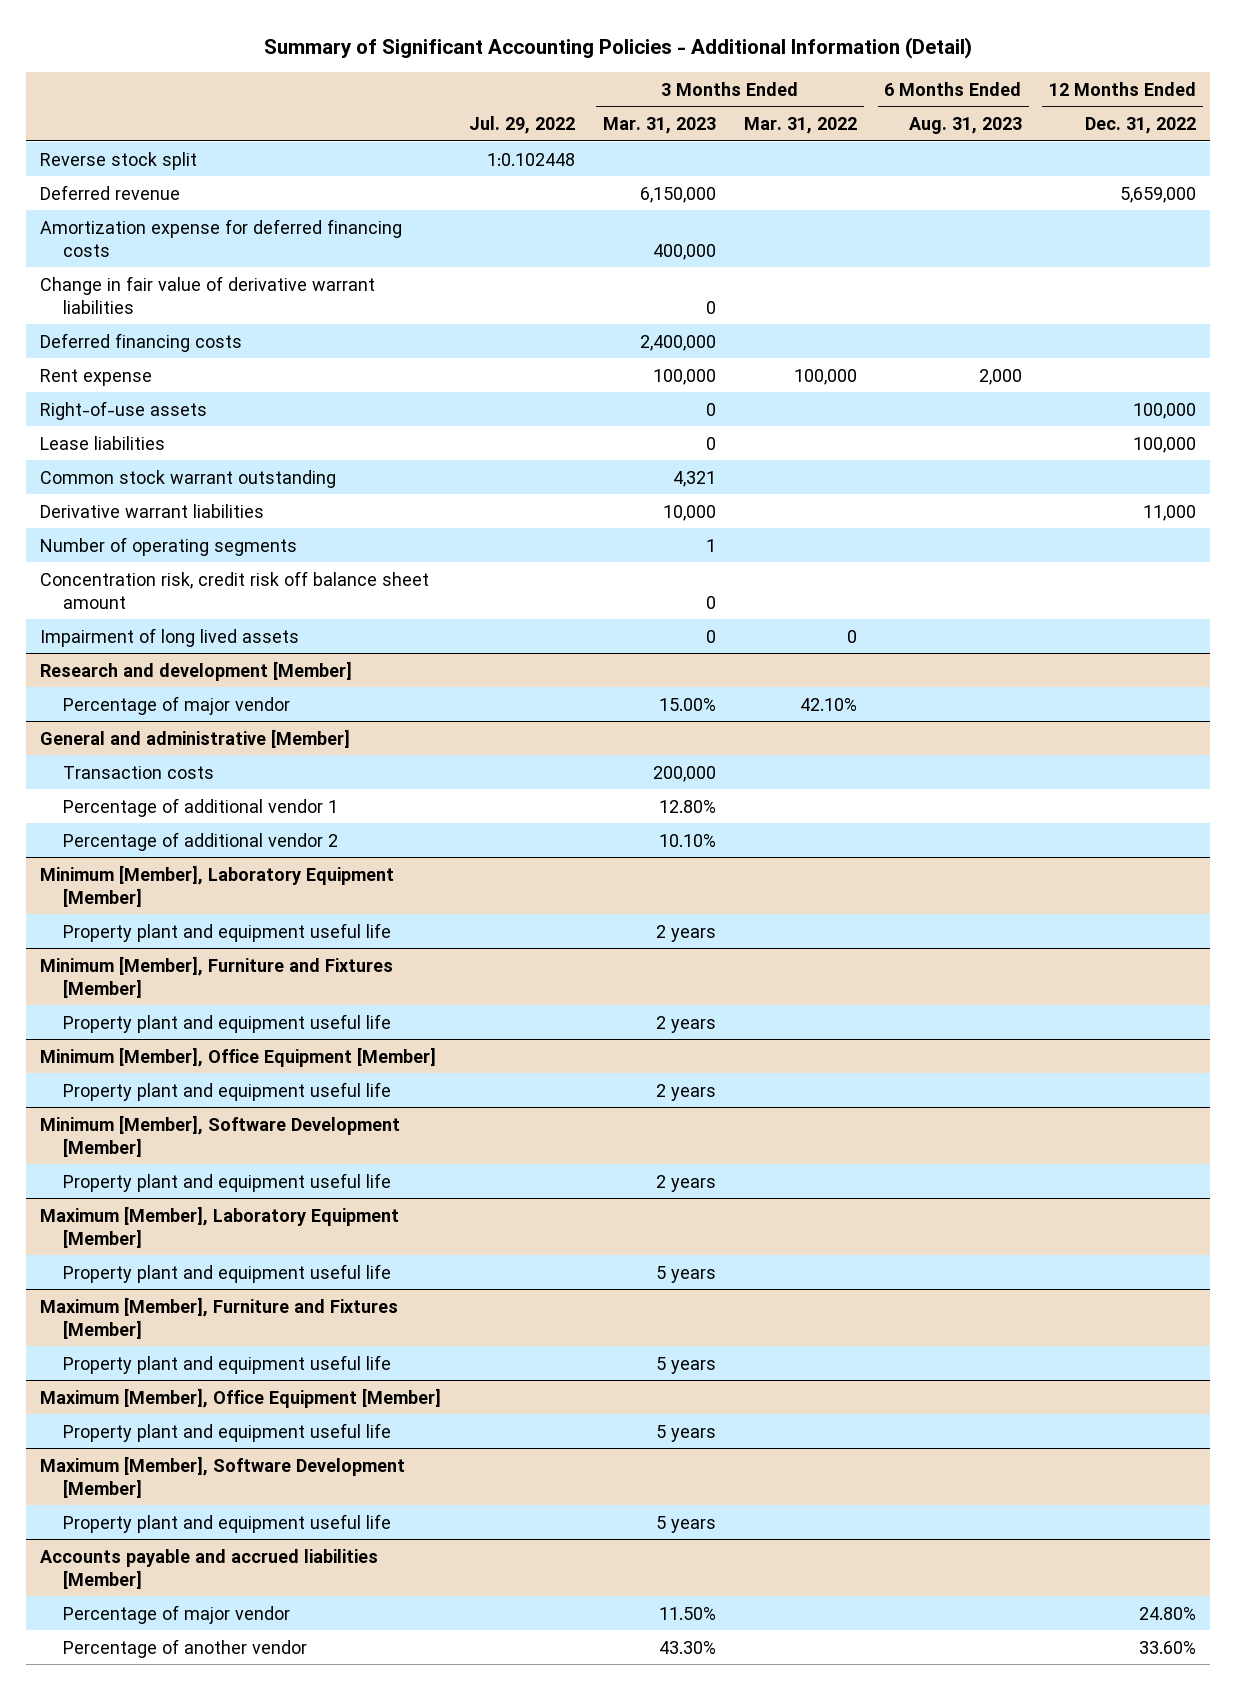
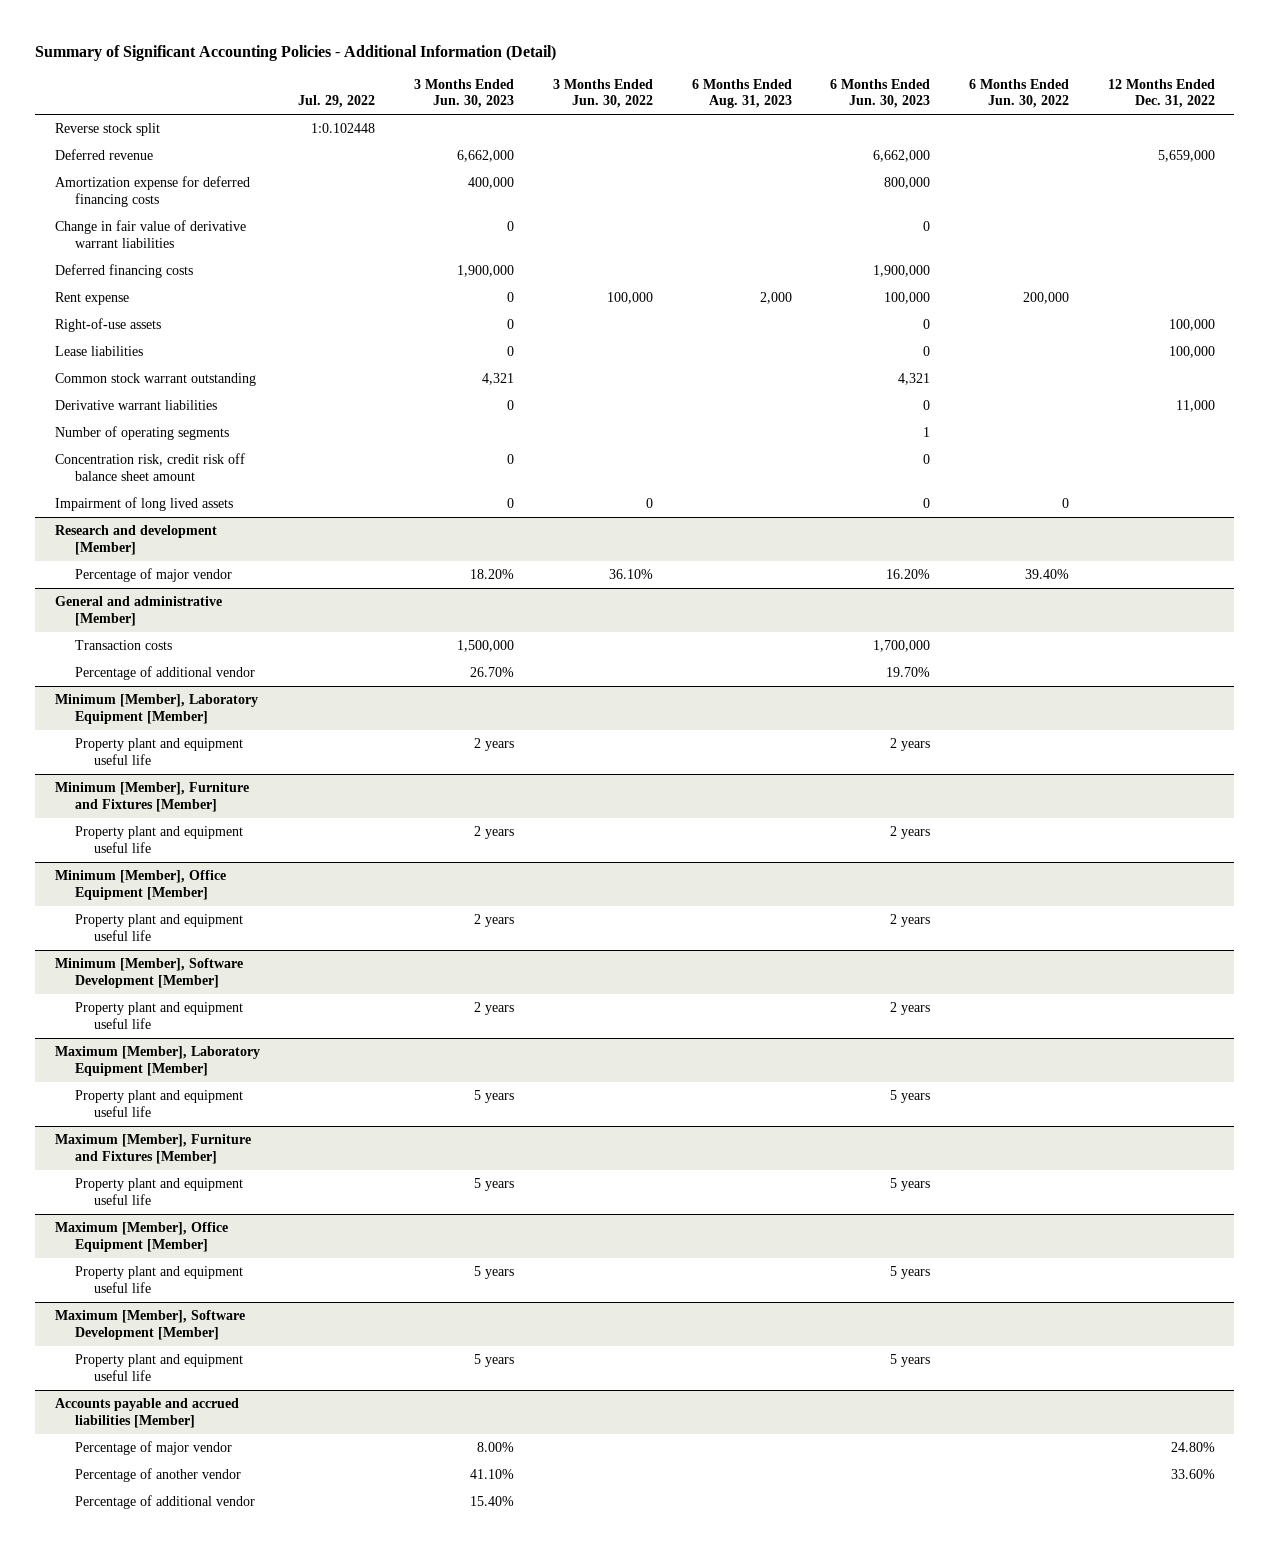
- | Jul. 29, 2022 | 3 Months Ended Mar. 31, 2023 | 3 Months Ended Mar. 31, 2022 | 6 Months Ended Aug. 31, 2023 | 12 Months Ended Dec. 31, 2022
+ | Jul. 29, 2022 | 3 Months Ended Jun. 30, 2023 | 3 Months Ended Jun. 30, 2022 | 6 Months Ended Aug. 31, 2023 | 6 Months Ended Jun. 30, 2023 | 6 Months Ended Jun. 30, 2022 | 12 Months Ended Dec. 31, 2022
@ General and administrative [Member]
- Percentage of additional vendor 1 | | 12.80% | | |
- Percentage of additional vendor 2 | | 10.10% | | |
+ Percentage of additional vendor | | 26.70% | | | 19.70% | |
@ Accounts payable and accrued liabilities [Member]
+ Percentage of additional vendor | | 15.40% | | | | |

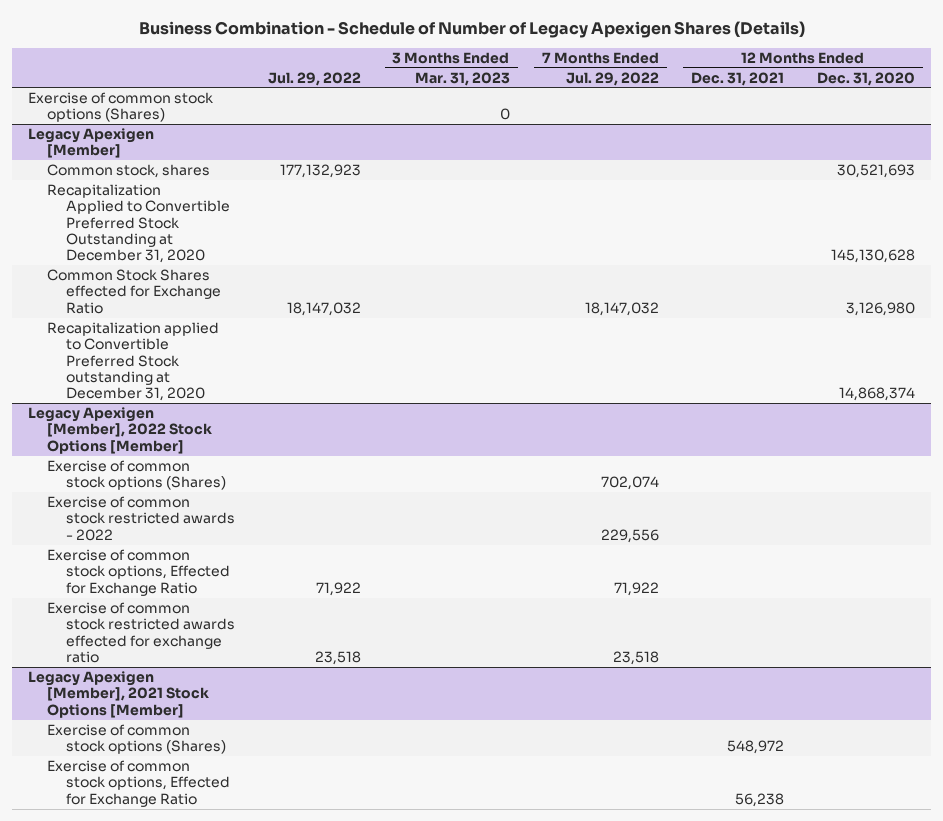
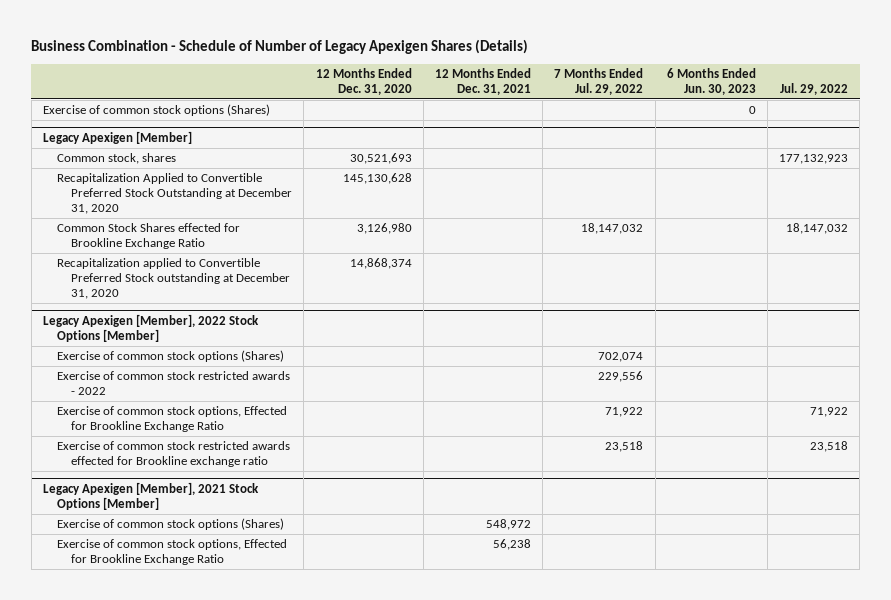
- | Jul. 29, 2022 | 3 Months Ended Mar. 31, 2023 | 7 Months Ended Jul. 29, 2022 | 12 Months Ended Dec. 31, 2021 | 12 Months Ended Dec. 31, 2020
+ | 12 Months Ended Dec. 31, 2020 | 12 Months Ended Dec. 31, 2021 | 7 Months Ended Jul. 29, 2022 | 6 Months Ended Jun. 30, 2023 | Jul. 29, 2022
@ Legacy Apexigen [Member]
- Common Stock Shares effected for Exchange Ratio | 18,147,032 | | 18,147,032 | | 3,126,980
+ Common Stock Shares effected for Brookline Exchange Ratio | 3,126,980 | | 18,147,032 | | 18,147,032
@ Legacy Apexigen [Member], 2022 Stock Options [Member]
- Exercise of common stock options, Effected for Exchange Ratio | 71,922 | | 71,922 | |
- Exercise of common stock restricted awards effected for exchange ratio | 23,518 | | 23,518 | |
+ Exercise of common stock options, Effected for Brookline Exchange Ratio | | | 71,922 | | 71,922
+ Exercise of common stock restricted awards effected for Brookline exchange ratio | | | 23,518 | | 23,518
@ Legacy Apexigen [Member], 2021 Stock Options [Member]
- Exercise of common stock options, Effected for Exchange Ratio | | | | 56,238 |
+ Exercise of common stock options, Effected for Brookline Exchange Ratio | | 56,238 | | |

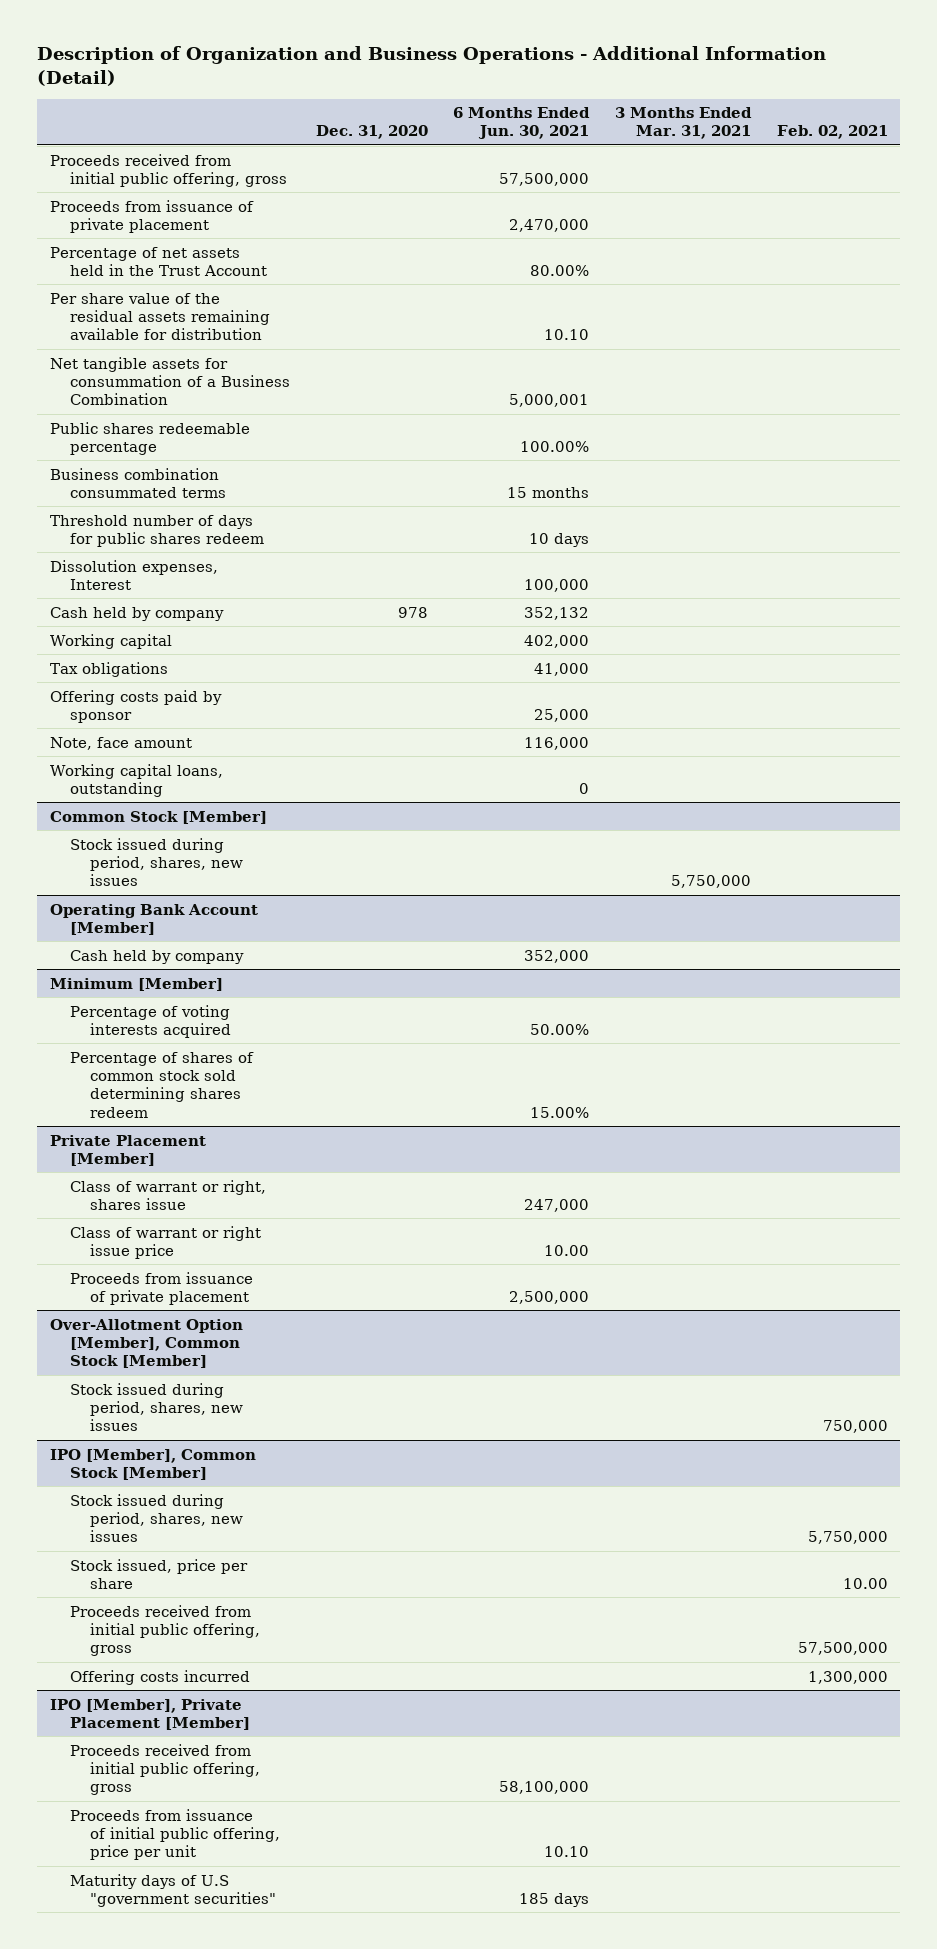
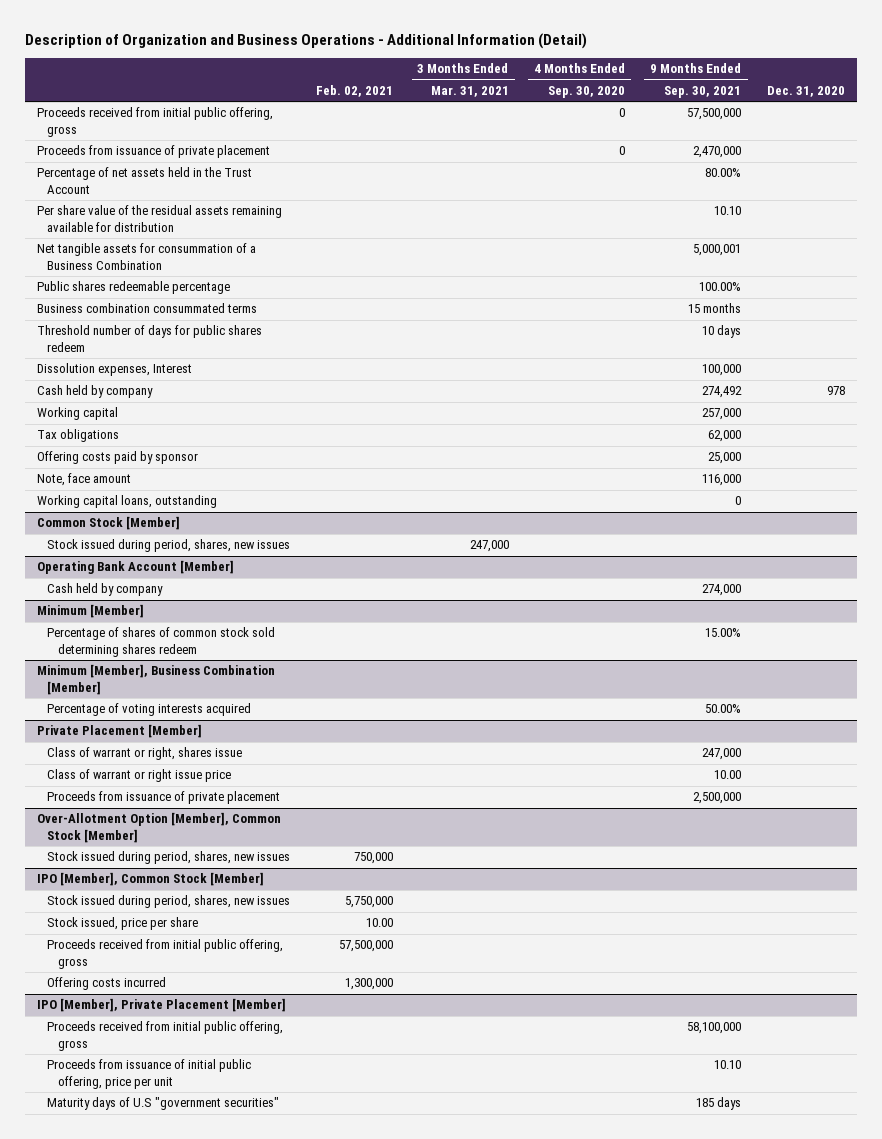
- | Dec. 31, 2020 | 6 Months Ended Jun. 30, 2021 | 3 Months Ended Mar. 31, 2021 | Feb. 02, 2021
+ | Feb. 02, 2021 | 3 Months Ended Mar. 31, 2021 | 4 Months Ended Sep. 30, 2020 | 9 Months Ended Sep. 30, 2021 | Dec. 31, 2020
@ Common Stock [Member]
- Stock issued during period, shares, new issues | | | 5,750,000 |
+ Stock issued during period, shares, new issues | | 247,000 | | |
@ Minimum [Member]
- Percentage of voting interests acquired | | 50.00% | |
+ Minimum [Member], Business Combination [Member]
+ Percentage of voting interests acquired | | | | 50.00% |

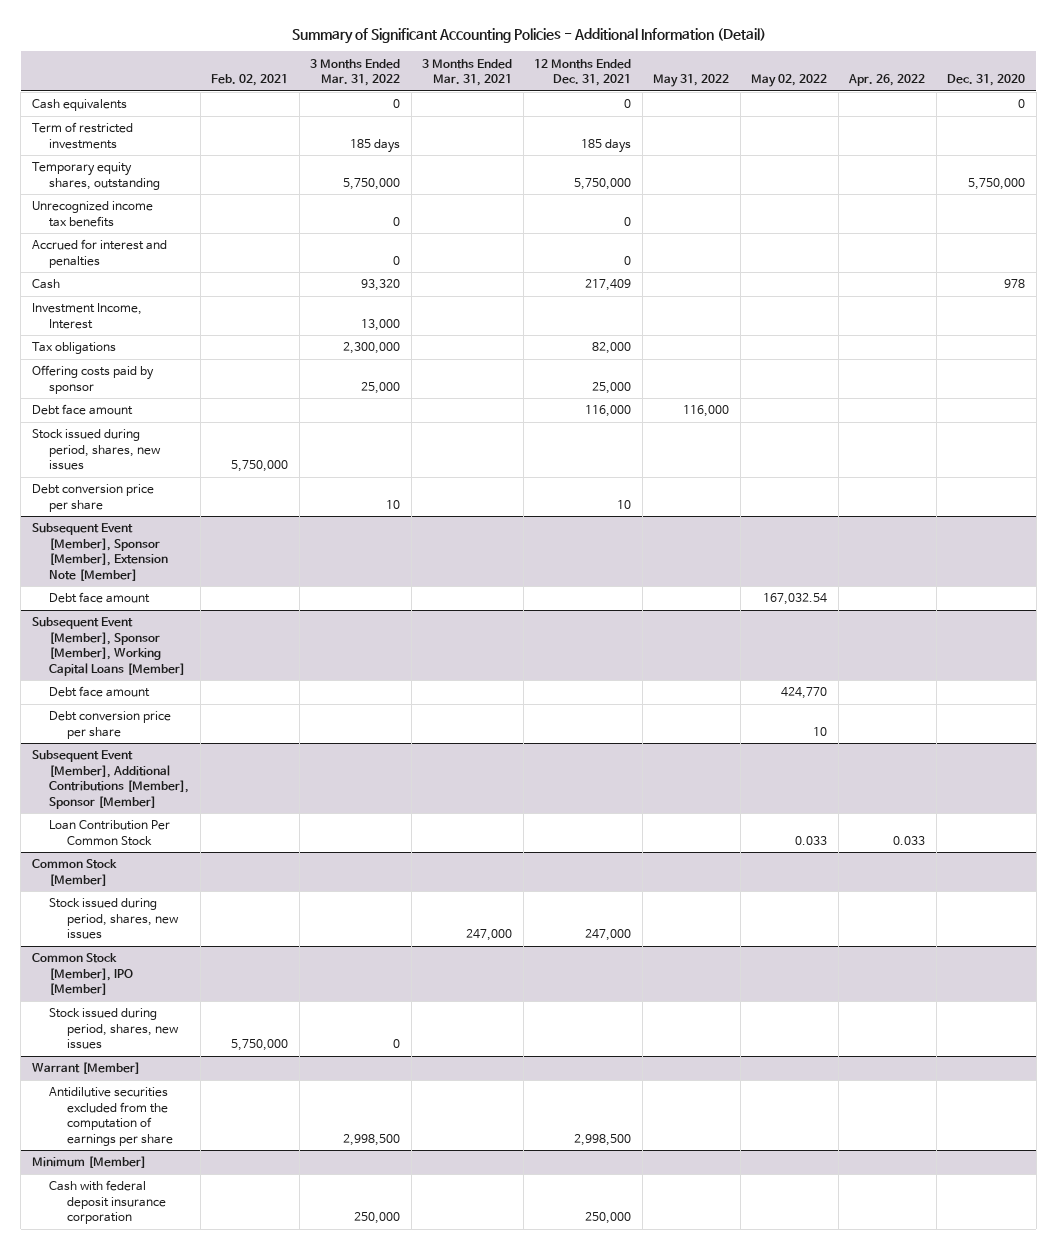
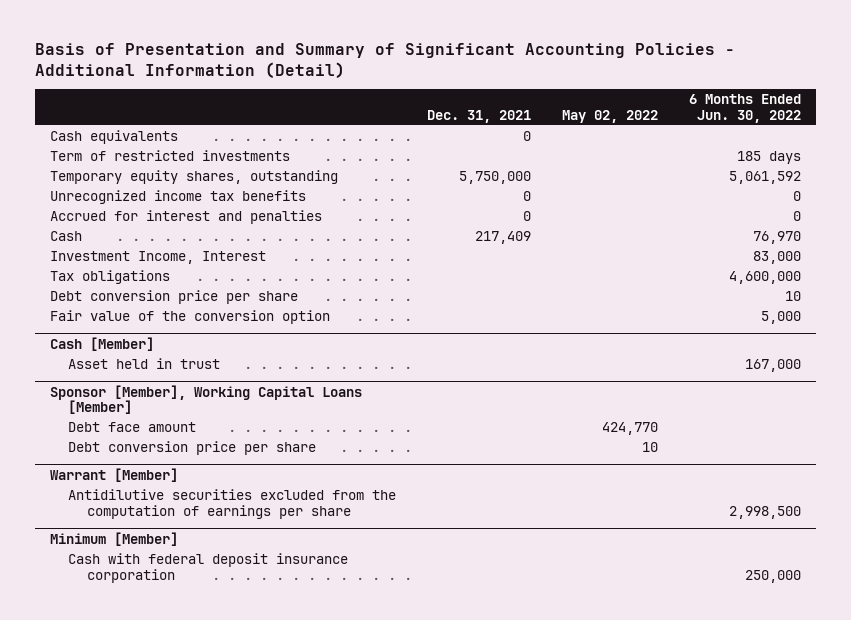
- Summary of Significant Accounting Policies - Additional Information (Detail)
+ Basis of Presentation and Summary of Significant Accounting Policies - Additional Information (Detail)
- | Feb. 02, 2021 | 3 Months Ended Mar. 31, 2022 | 3 Months Ended Mar. 31, 2021 | 12 Months Ended Dec. 31, 2021 | May 31, 2022 | May 02, 2022 | Apr. 26, 2022 | Dec. 31, 2020
+ | Dec. 31, 2021 | May 02, 2022 | 6 Months Ended Jun. 30, 2022
- Offering costs paid by sponsor | | 25,000 | | 25,000 | | | |
- Debt face amount | | | | 116,000 | 116,000 | | |
- Stock issued during period, shares, new issues | 5,750,000 | | | | | | |
- Subsequent Event [Member], Sponsor [Member], Extension Note [Member]
- Debt face amount | | | | | | 167,032.54 | |
- Subsequent Event [Member], Sponsor [Member], Working Capital Loans [Member]
+ Fair value of the conversion option | | | 5,000
+ Cash [Member]
+ Asset held in trust | | | 167,000
+ Sponsor [Member], Working Capital Loans [Member]
- Subsequent Event [Member], Additional Contributions [Member], Sponsor [Member]
- Loan Contribution Per Common Stock | | | | | | 0.033 | 0.033 |
- Common Stock [Member]
- Stock issued during period, shares, new issues | | | 247,000 | 247,000 | | | |
- Common Stock [Member], IPO [Member]
- Stock issued during period, shares, new issues | 5,750,000 | 0 | | | | | |

